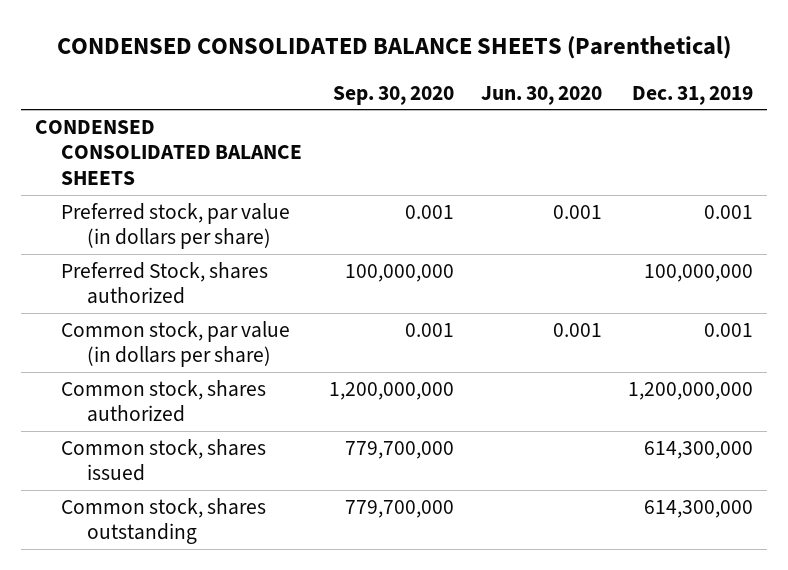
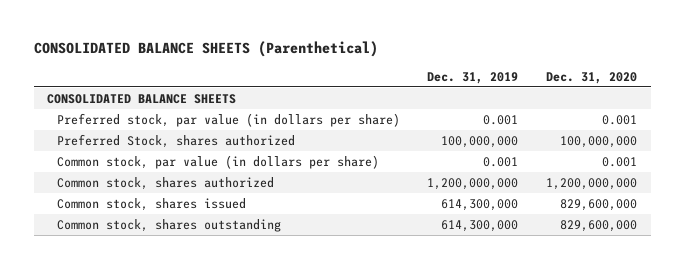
- CONDENSED CONSOLIDATED BALANCE SHEETS (Parenthetical)
+ CONSOLIDATED BALANCE SHEETS (Parenthetical)
- | Sep. 30, 2020 | Jun. 30, 2020 | Dec. 31, 2019
+ | Dec. 31, 2019 | Dec. 31, 2020
- CONDENSED CONSOLIDATED BALANCE SHEETS
+ CONSOLIDATED BALANCE SHEETS

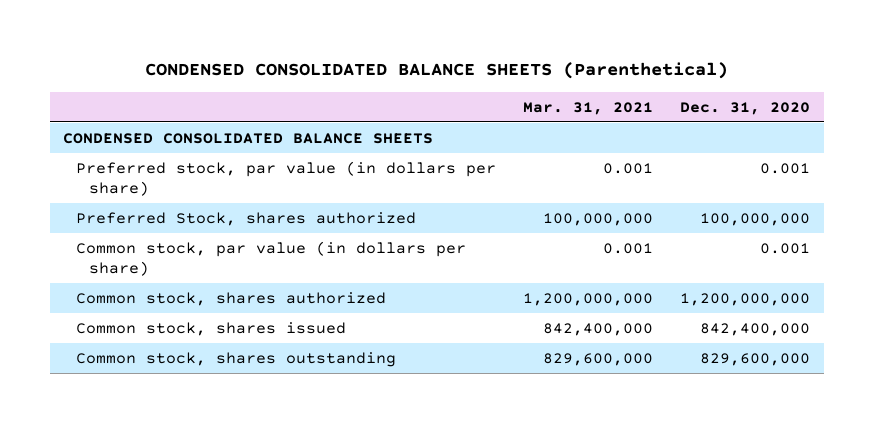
- CONSOLIDATED BALANCE SHEETS (Parenthetical)
+ CONDENSED CONSOLIDATED BALANCE SHEETS (Parenthetical)
- | Dec. 31, 2019 | Dec. 31, 2020
+ | Mar. 31, 2021 | Dec. 31, 2020
- CONSOLIDATED BALANCE SHEETS
+ CONDENSED CONSOLIDATED BALANCE SHEETS
- Common stock, shares issued | 614,300,000 | 829,600,000
+ Common stock, shares issued | 842,400,000 | 842,400,000

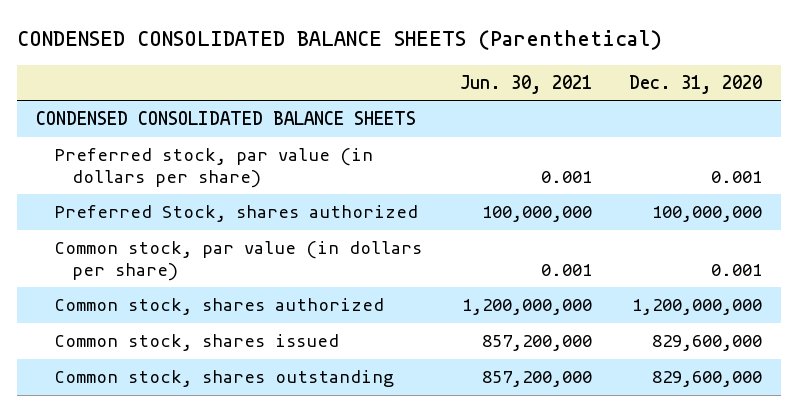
- | Mar. 31, 2021 | Dec. 31, 2020
+ | Jun. 30, 2021 | Dec. 31, 2020
- Common stock, shares issued | 842,400,000 | 842,400,000
+ Common stock, shares issued | 857,200,000 | 829,600,000

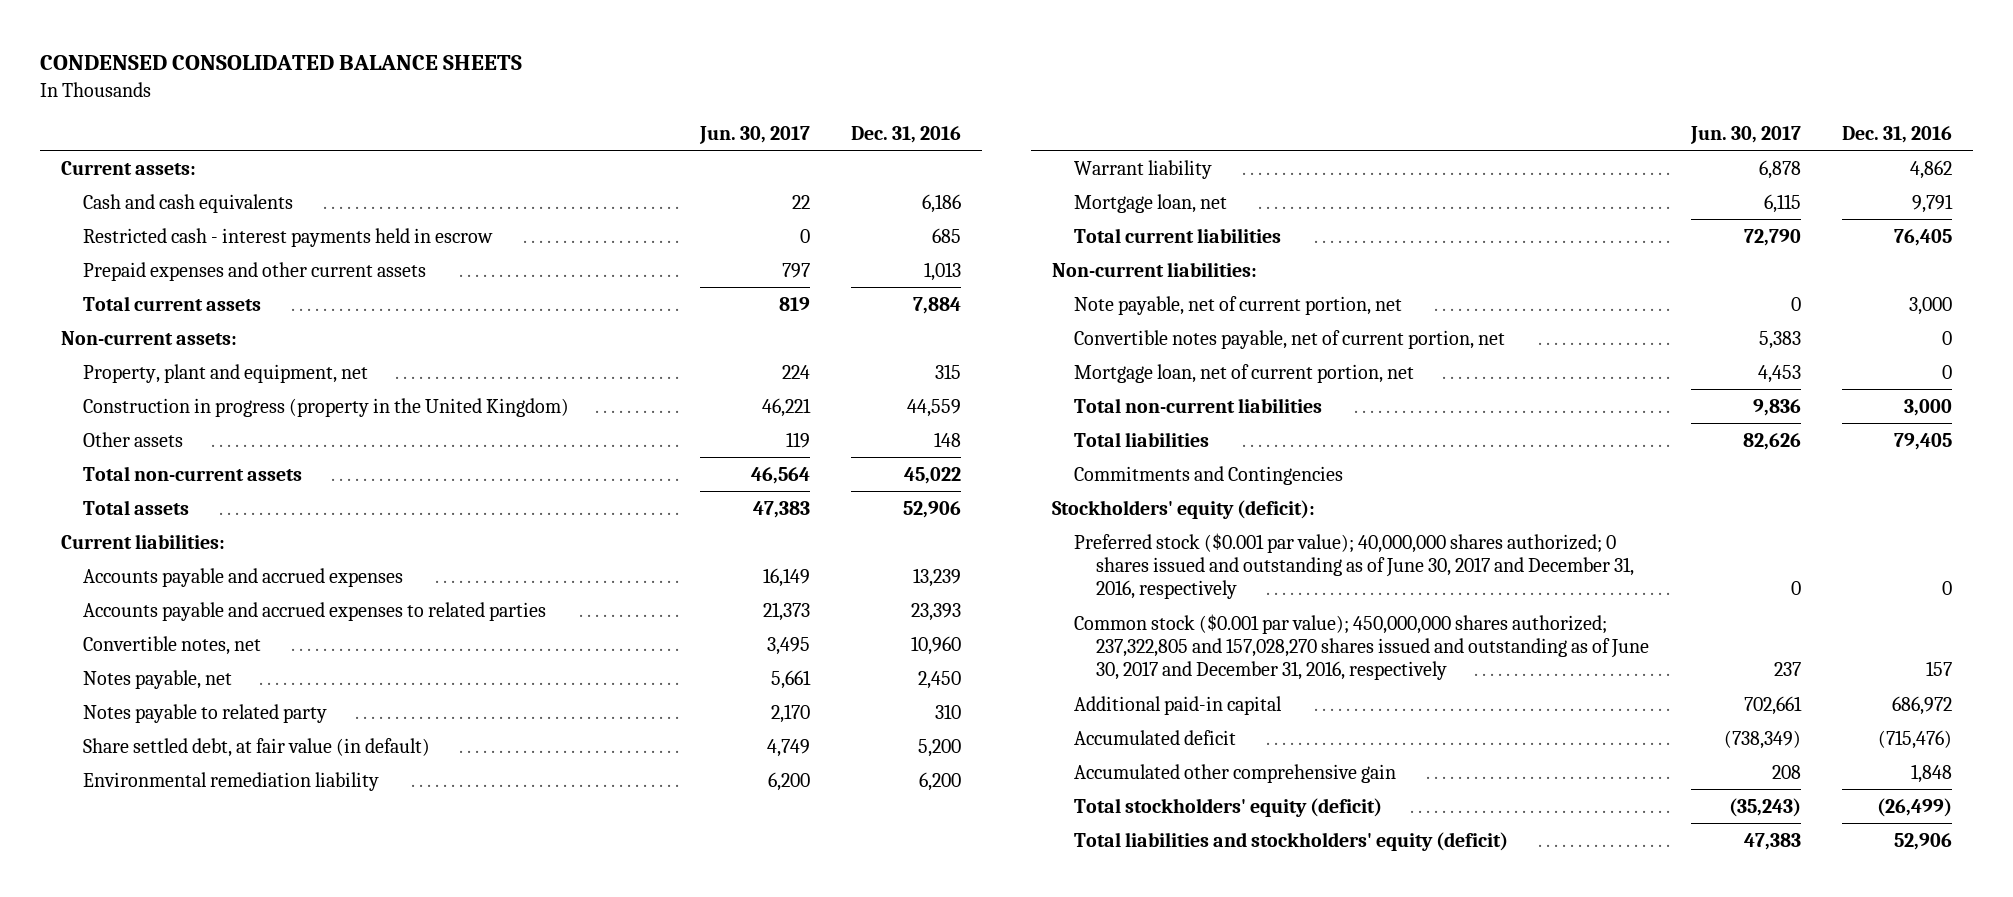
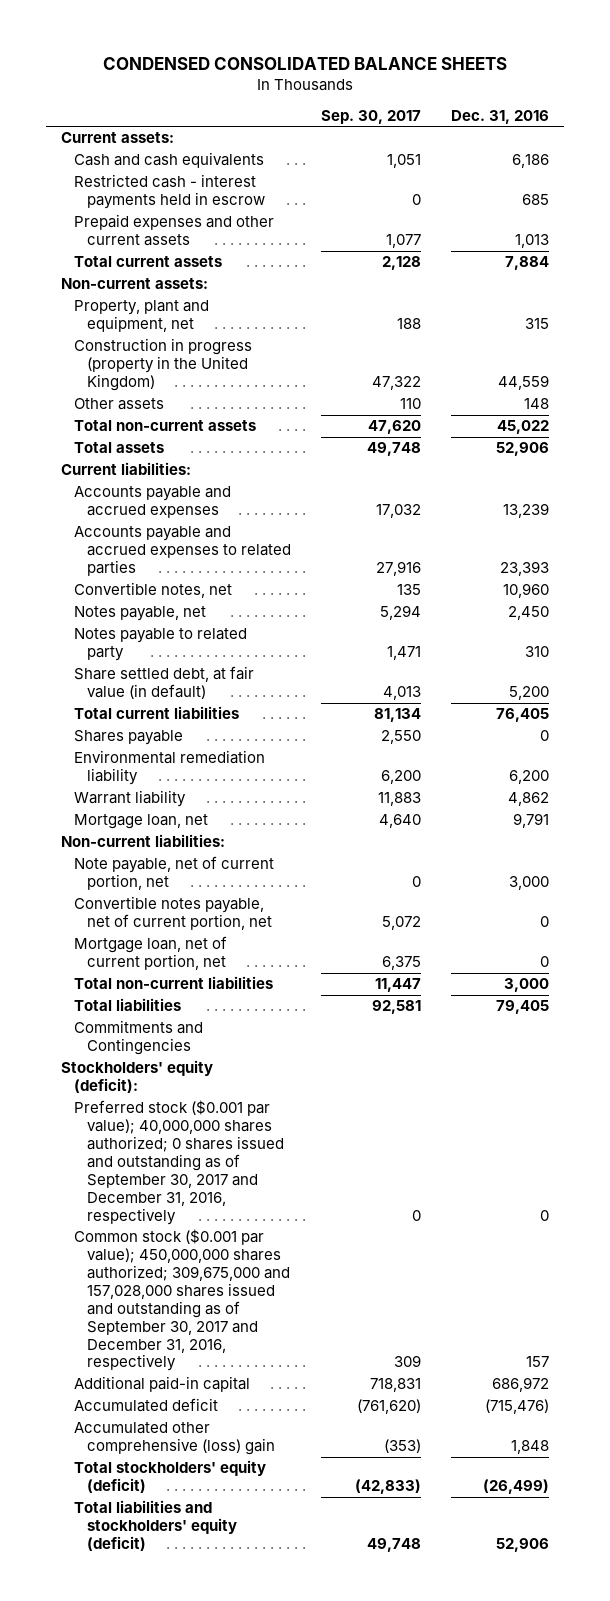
- | Jun. 30, 2017 | Dec. 31, 2016
+ | Sep. 30, 2017 | Dec. 31, 2016
moved up: Total current liabilities | 81,134 | 76,405
+ Shares payable | 2,550 | 0
- Preferred stock ($0.001 par value); 40,000,000 shares authorized; 0 shares issued and outstanding as of June 30, 2017 and December 31, 2016, respectively | 0 | 0
- Common stock ($0.001 par value); 450,000,000 shares authorized; 237,322,805 and 157,028,270 shares issued and outstanding as of June 30, 2017 and December 31, 2016, respectively | 237 | 157
+ Preferred stock ($0.001 par value); 40,000,000 shares authorized; 0 shares issued and outstanding as of September 30, 2017 and December 31, 2016, respectively | 0 | 0
+ Common stock ($0.001 par value); 450,000,000 shares authorized; 309,675,000 and 157,028,000 shares issued and outstanding as of September 30, 2017 and December 31, 2016, respectively | 309 | 157
- Accumulated other comprehensive gain | 208 | 1,848
+ Accumulated other comprehensive (loss) gain | (353) | 1,848

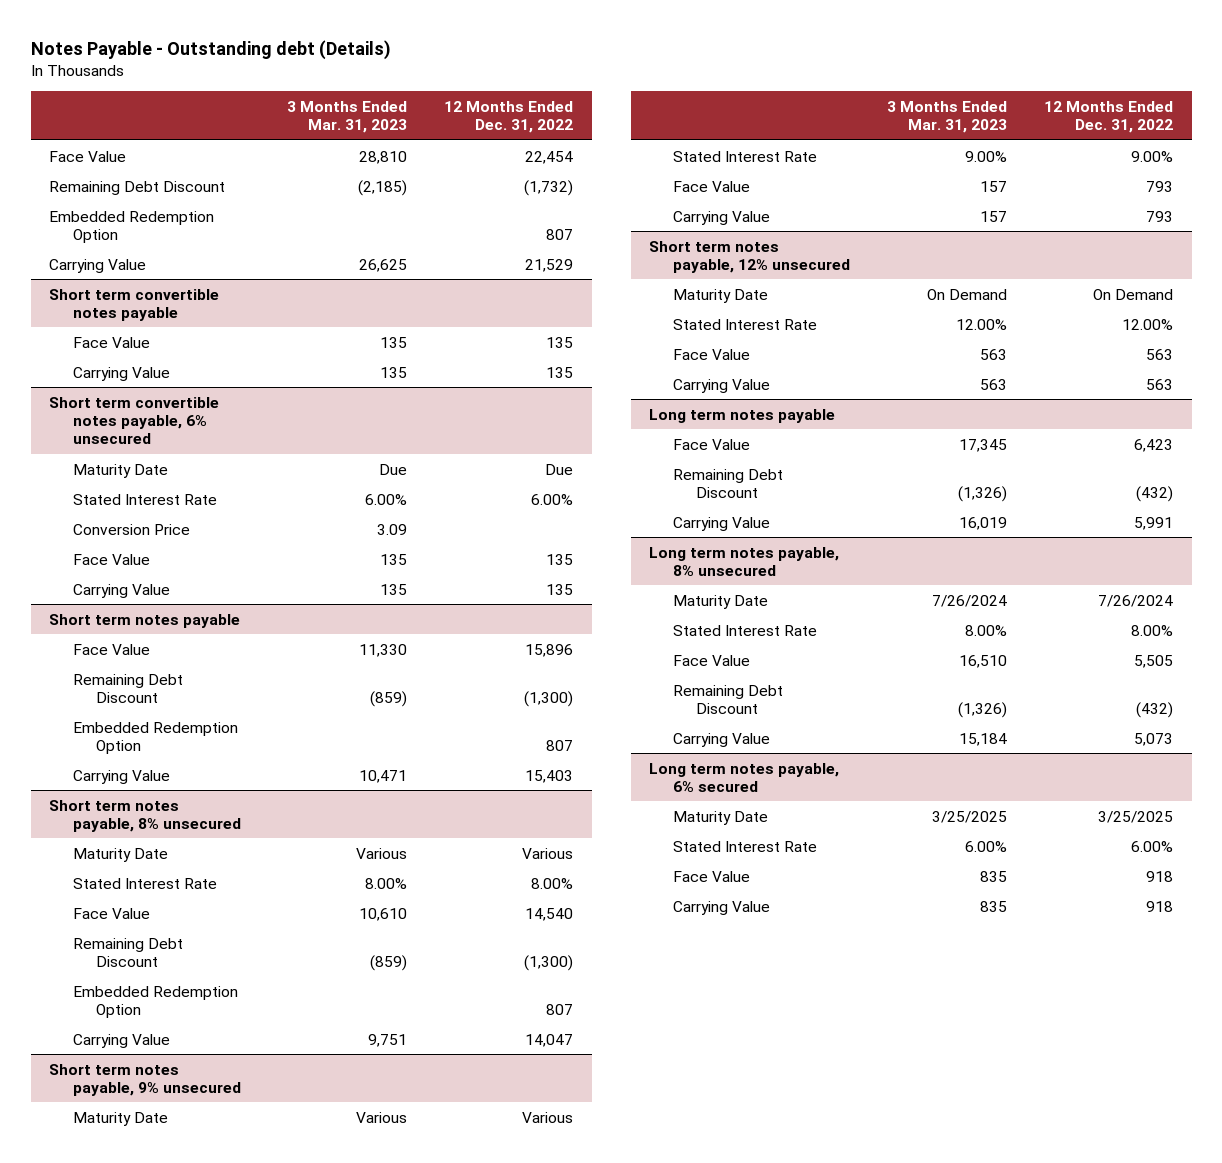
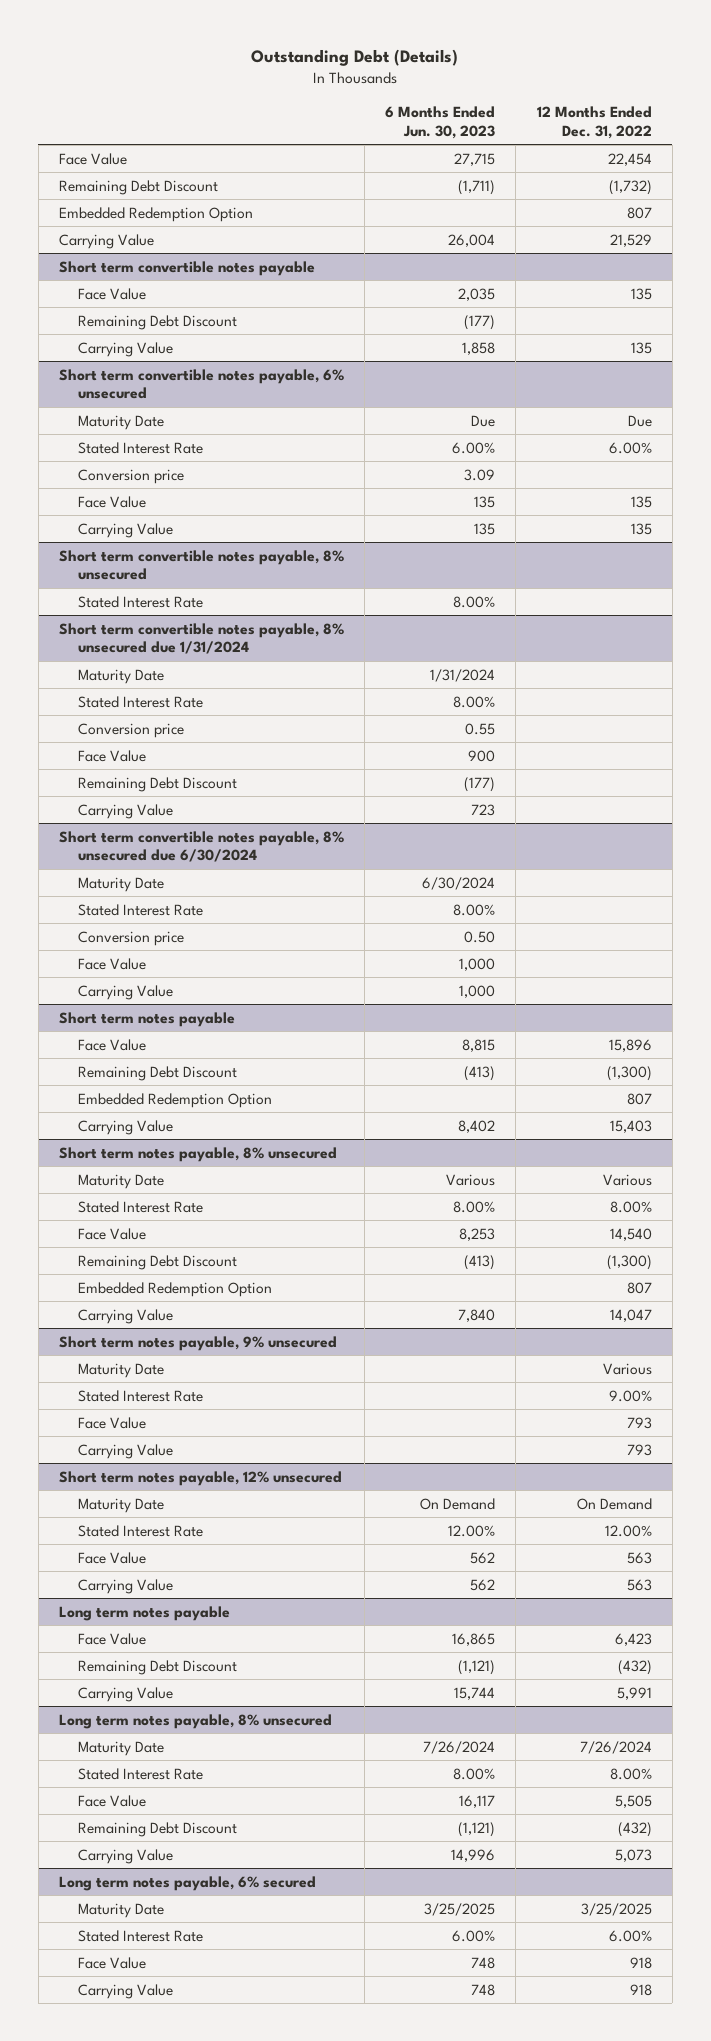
- Notes Payable - Outstanding debt (Details)
+ Outstanding Debt (Details)
- | 3 Months Ended Mar. 31, 2023 | 12 Months Ended Dec. 31, 2022
+ | 6 Months Ended Jun. 30, 2023 | 12 Months Ended Dec. 31, 2022
@ Short term convertible notes payable
+ Remaining Debt Discount | (177) |
@ Short term convertible notes payable, 6% unsecured
- Conversion Price | 3.09 |
+ Conversion price | 3.09 |
+ Short term convertible notes payable, 8% unsecured
+ Stated Interest Rate | 8.00% |
+ Short term convertible notes payable, 8% unsecured due 1/31/2024
+ Maturity Date | 1/31/2024 |
+ Stated Interest Rate | 8.00% |
+ Conversion price | 0.55 |
+ Face Value | 900 |
+ Remaining Debt Discount | (177) |
+ Carrying Value | 723 |
+ Short term convertible notes payable, 8% unsecured due 6/30/2024
+ Maturity Date | 6/30/2024 |
+ Stated Interest Rate | 8.00% |
+ Conversion price | 0.50 |
+ Face Value | 1,000 |
+ Carrying Value | 1,000 |

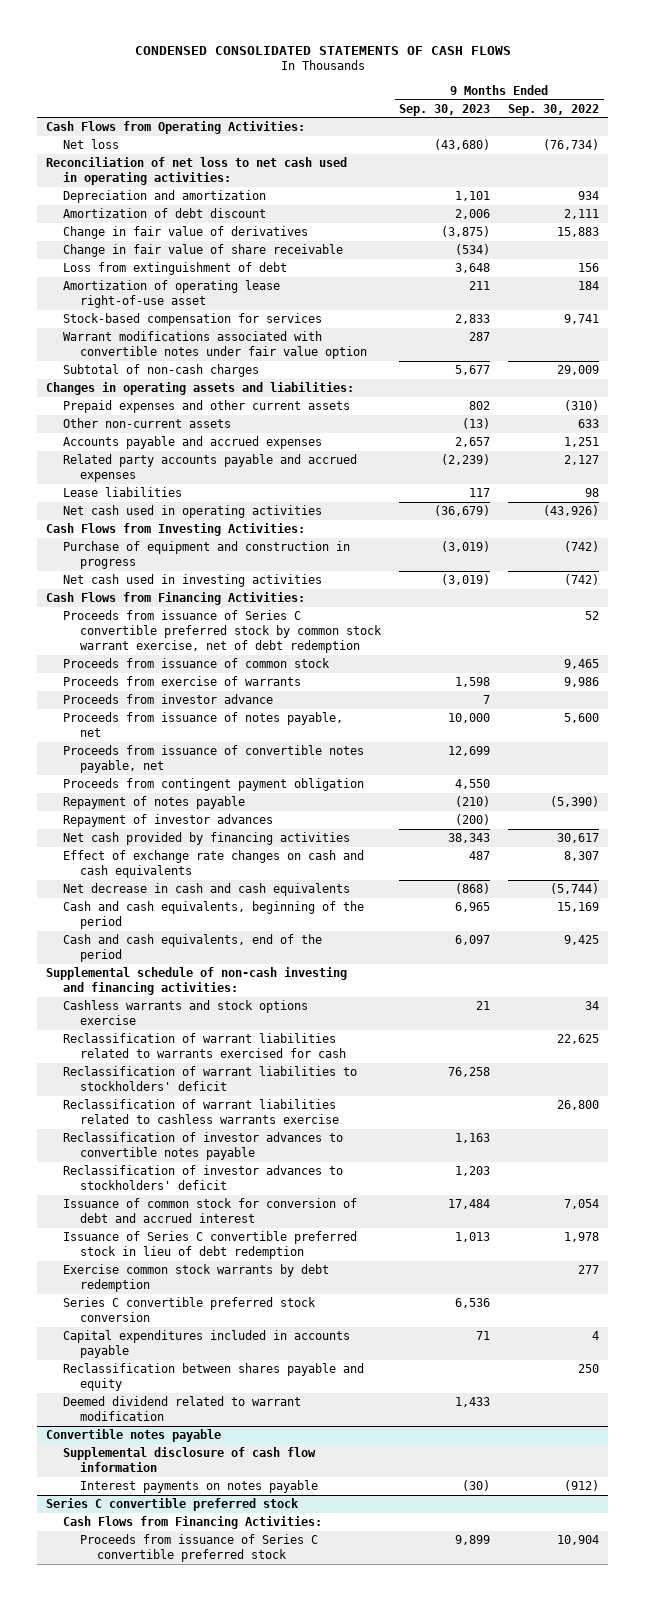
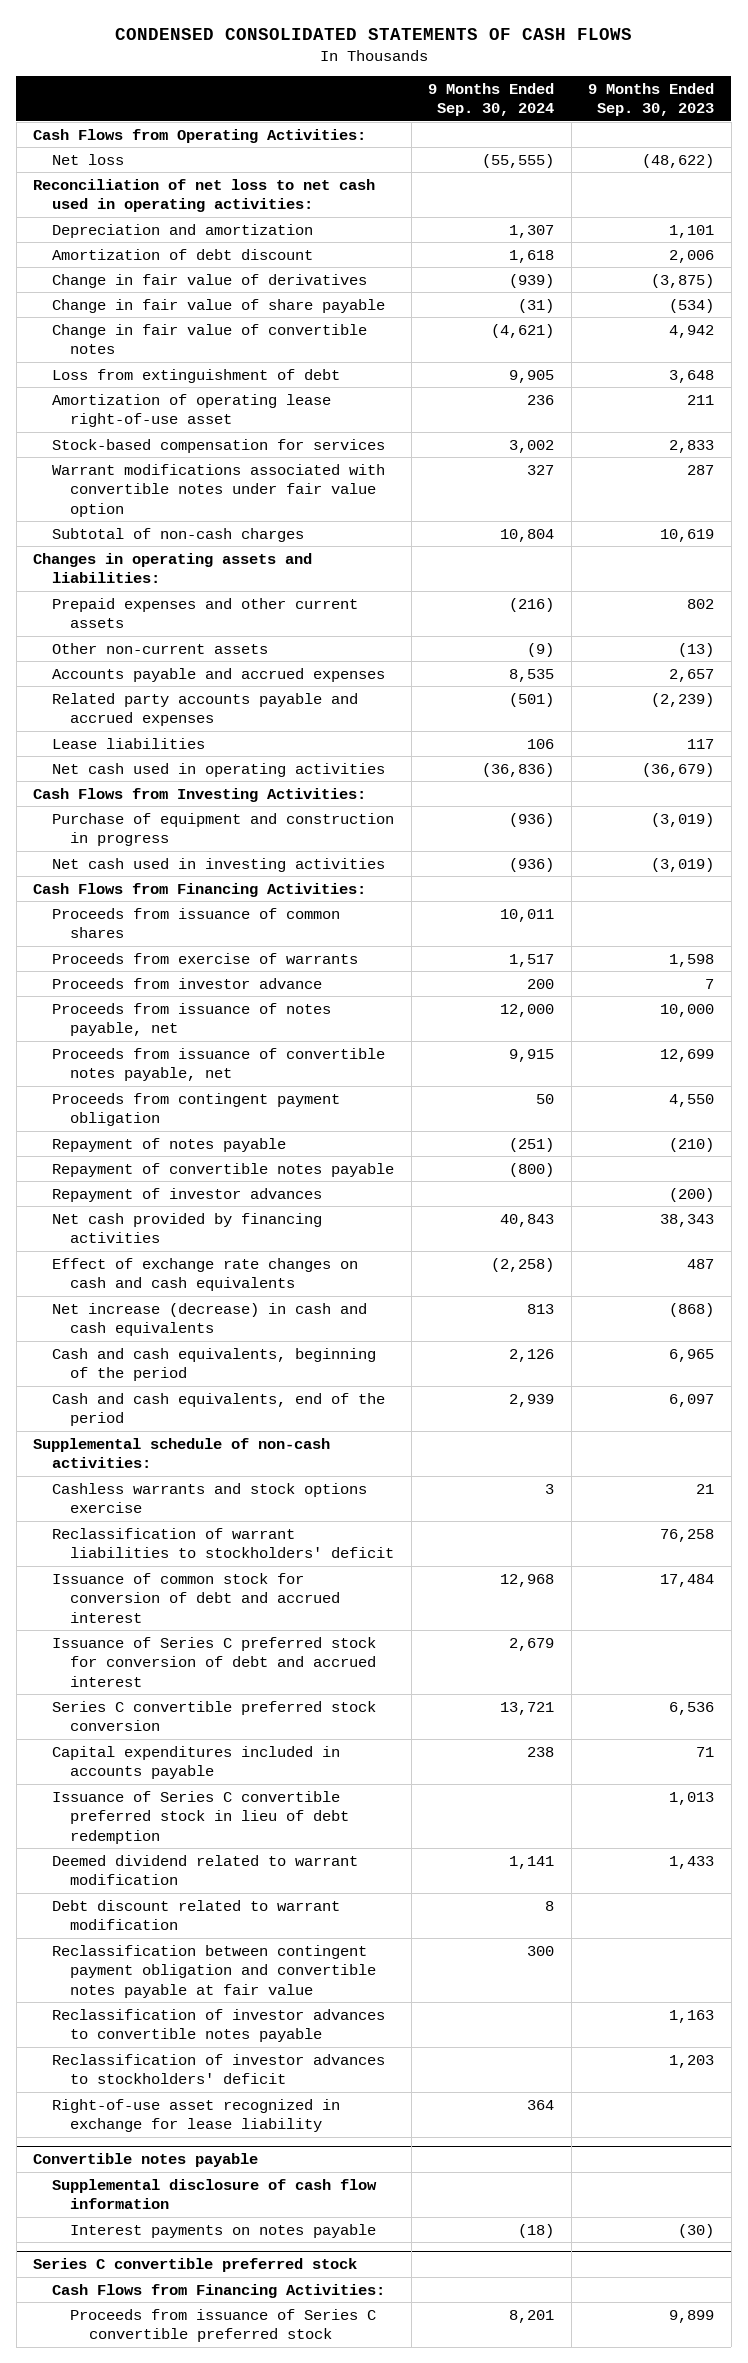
- | 9 Months Ended Sep. 30, 2023 | 9 Months Ended Sep. 30, 2022
+ | 9 Months Ended Sep. 30, 2024 | 9 Months Ended Sep. 30, 2023
- Net loss | (43,680) | (76,734)
+ Net loss | (55,555) | (48,622)
- Change in fair value of share receivable | (534) |
+ Change in fair value of share payable | (31) | (534)
+ Change in fair value of convertible notes | (4,621) | 4,942
- Subtotal of non-cash charges | 5,677 | 29,009
+ Subtotal of non-cash charges | 10,804 | 10,619
- Proceeds from issuance of Series C convertible preferred stock by common stock warrant exercise, net of debt redemption | | 52
- Proceeds from issuance of common stock | | 9,465
+ Proceeds from issuance of common shares | 10,011 |
+ Repayment of convertible notes payable | (800) |
- Net decrease in cash and cash equivalents | (868) | (5,744)
+ Net increase (decrease) in cash and cash equivalents | 813 | (868)
- Supplemental schedule of non-cash investing and financing activities:
+ Supplemental schedule of non-cash activities:
- Reclassification of warrant liabilities related to warrants exercised for cash | | 22,625
- Reclassification of warrant liabilities related to cashless warrants exercise | | 26,800
- Exercise common stock warrants by debt redemption | | 277
+ Issuance of Series C preferred stock for conversion of debt and accrued interest | 2,679 |
- Reclassification between shares payable and equity | | 250
moved down: Issuance of Series C convertible preferred stock in lieu of debt redemption | | 1,013
+ Debt discount related to warrant modification | 8 |
+ Reclassification between contingent payment obligation and convertible notes payable at fair value | 300 |
moved down: Reclassification of investor advances to convertible notes payable | | 1,163
moved down: Reclassification of investor advances to stockholders' deficit | | 1,203
+ Right-of-use asset recognized in exchange for lease liability | 364 |

